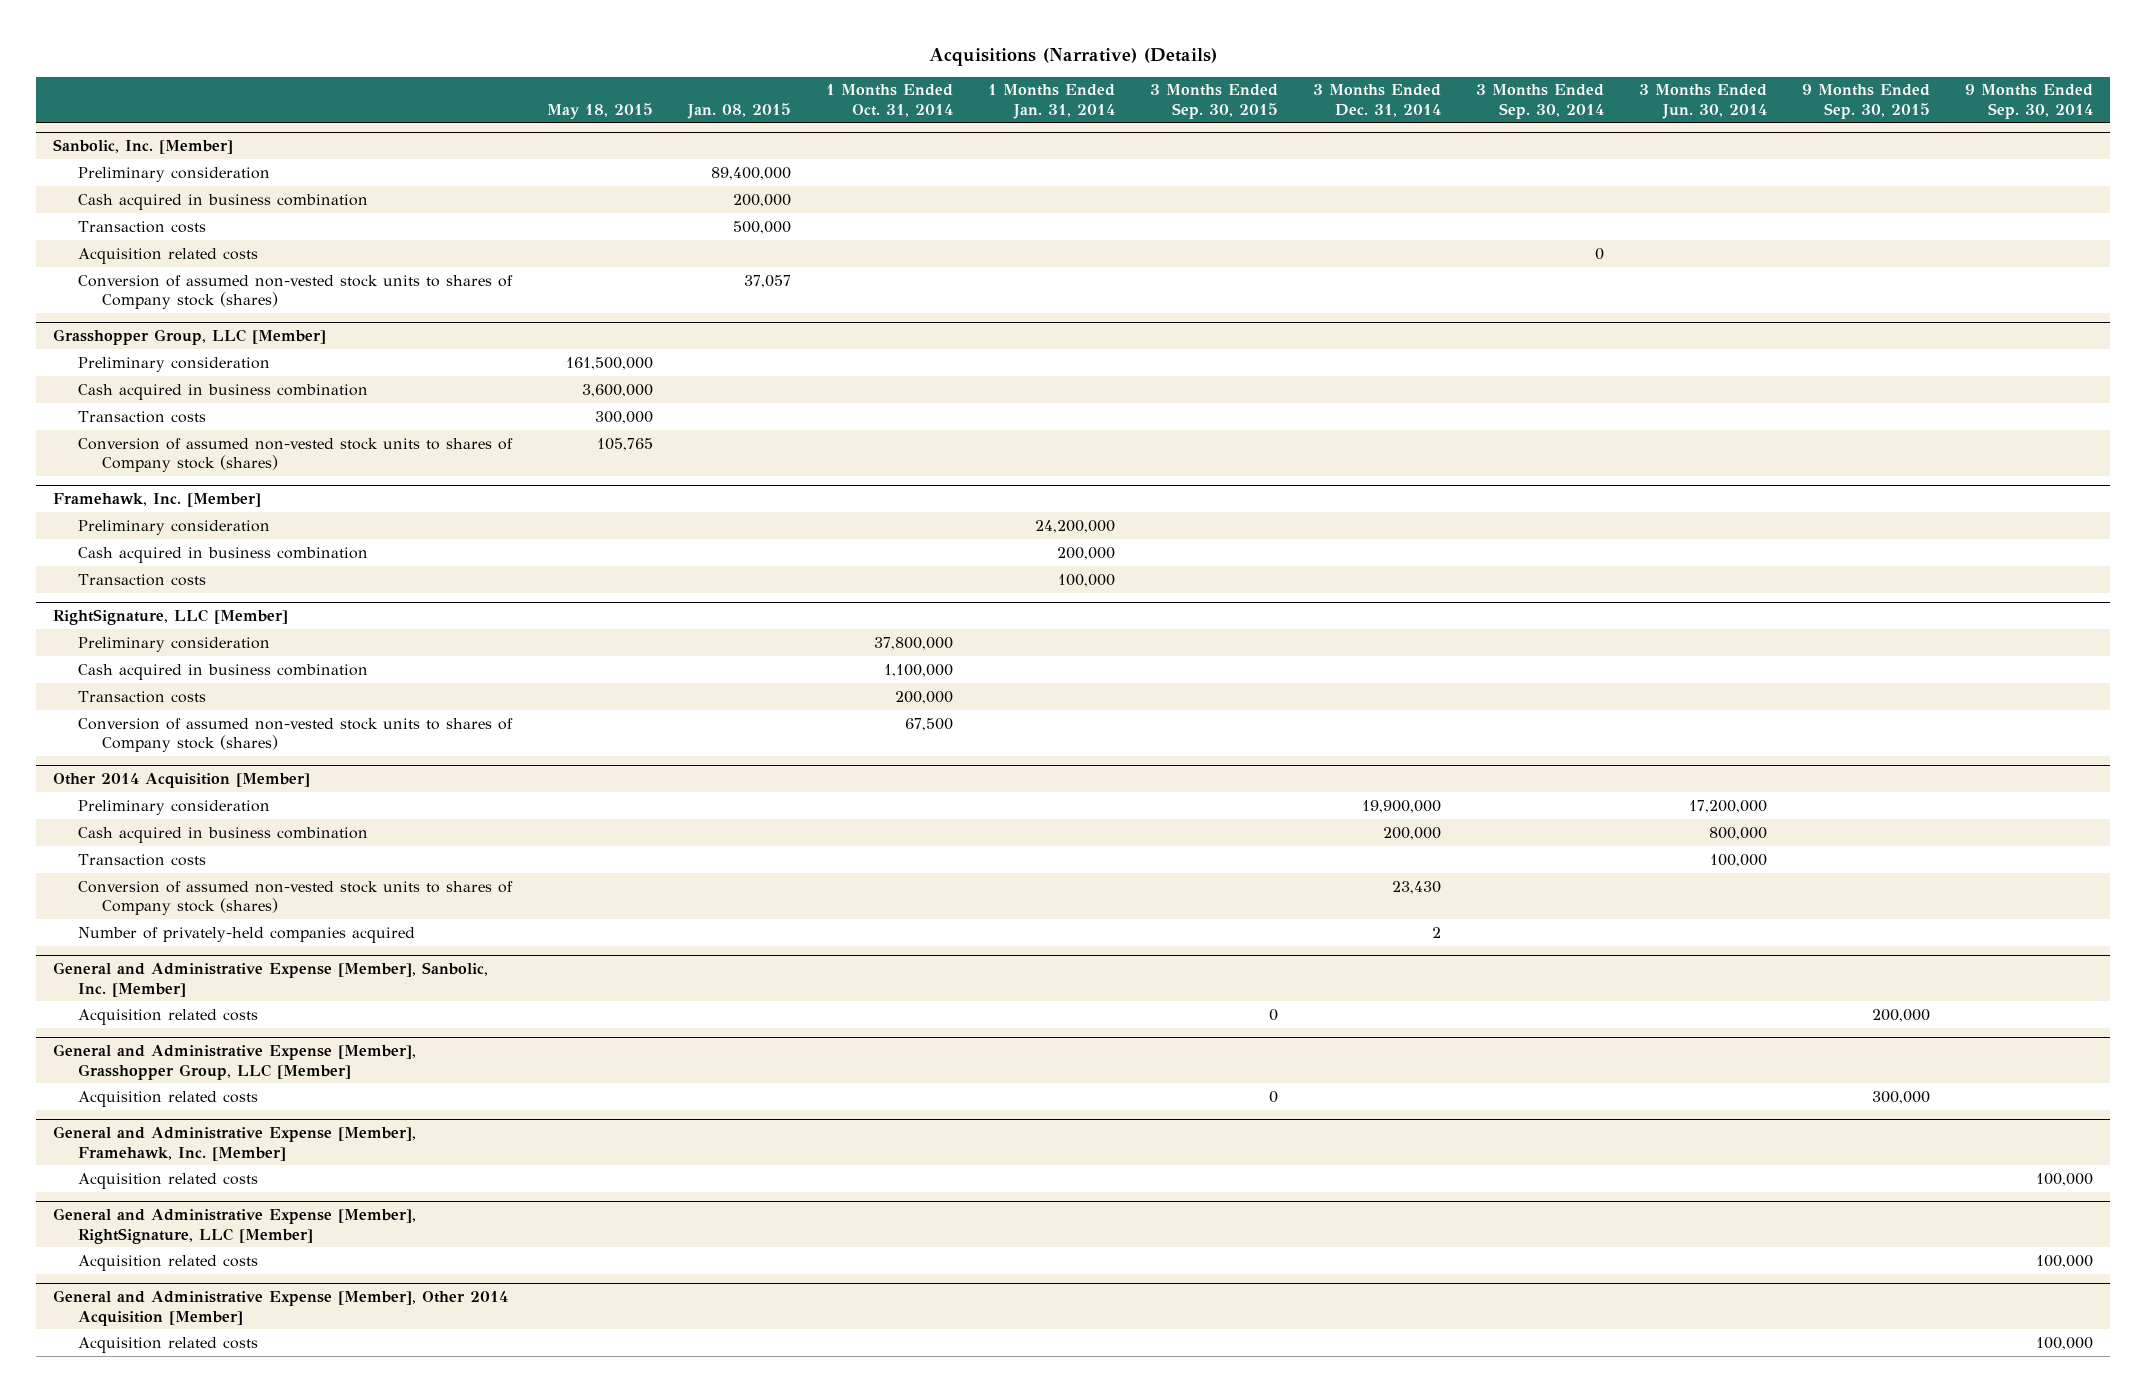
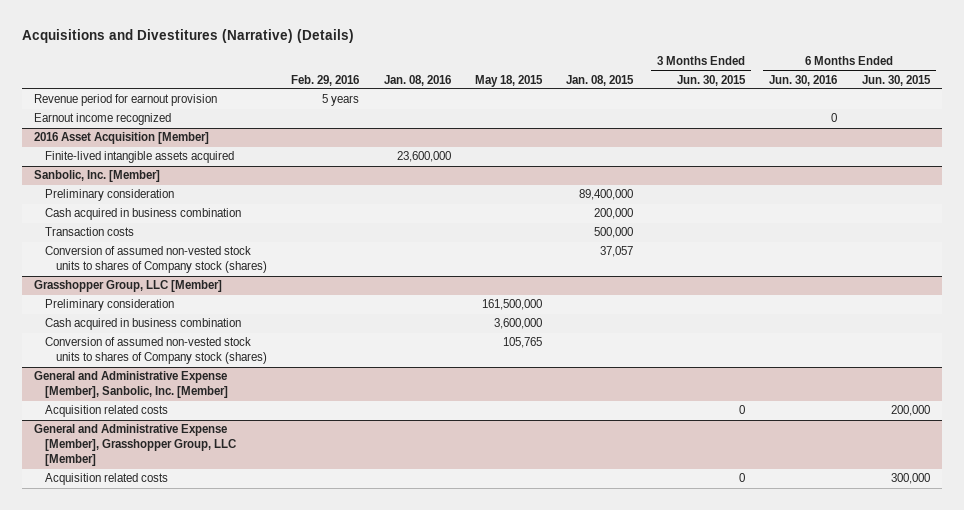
- Acquisitions (Narrative) (Details)
+ Acquisitions and Divestitures (Narrative) (Details)
- | May 18, 2015 | Jan. 08, 2015 | 1 Months Ended Oct. 31, 2014 | 1 Months Ended Jan. 31, 2014 | 3 Months Ended Sep. 30, 2015 | 3 Months Ended Dec. 31, 2014 | 3 Months Ended Sep. 30, 2014 | 3 Months Ended Jun. 30, 2014 | 9 Months Ended Sep. 30, 2015 | 9 Months Ended Sep. 30, 2014
+ | Feb. 29, 2016 | Jan. 08, 2016 | May 18, 2015 | Jan. 08, 2015 | 3 Months Ended Jun. 30, 2015 | 6 Months Ended Jun. 30, 2016 | 6 Months Ended Jun. 30, 2015
+ Revenue period for earnout provision | 5 years | | | | | |
+ Earnout income recognized | | | | | | 0 |
+ 2016 Asset Acquisition [Member]
+ Finite-lived intangible assets acquired | | 23,600,000 | | | | |
@ Sanbolic, Inc. [Member]
- Acquisition related costs | | | | | | | 0 | | |
@ Grasshopper Group, LLC [Member]
- Transaction costs | 300,000 | | | | | | | | |
- Framehawk, Inc. [Member]
- Preliminary consideration | | | | 24,200,000 | | | | | |
- Cash acquired in business combination | | | | 200,000 | | | | | |
- Transaction costs | | | | 100,000 | | | | | |
- RightSignature, LLC [Member]
- Preliminary consideration | | | 37,800,000 | | | | | | |
- Cash acquired in business combination | | | 1,100,000 | | | | | | |
- Transaction costs | | | 200,000 | | | | | | |
- Conversion of assumed non-vested stock units to shares of Company stock (shares) | | | 67,500 | | | | | | |
- Other 2014 Acquisition [Member]
- Preliminary consideration | | | | | | 19,900,000 | | 17,200,000 | |
- Cash acquired in business combination | | | | | | 200,000 | | 800,000 | |
- Transaction costs | | | | | | | | 100,000 | |
- Conversion of assumed non-vested stock units to shares of Company stock (shares) | | | | | | 23,430 | | | |
- Number of privately-held companies acquired | | | | | | 2 | | | |
- General and Administrative Expense [Member], Framehawk, Inc. [Member]
- Acquisition related costs | | | | | | | | | | 100,000
- General and Administrative Expense [Member], RightSignature, LLC [Member]
- Acquisition related costs | | | | | | | | | | 100,000
- General and Administrative Expense [Member], Other 2014 Acquisition [Member]
- Acquisition related costs | | | | | | | | | | 100,000

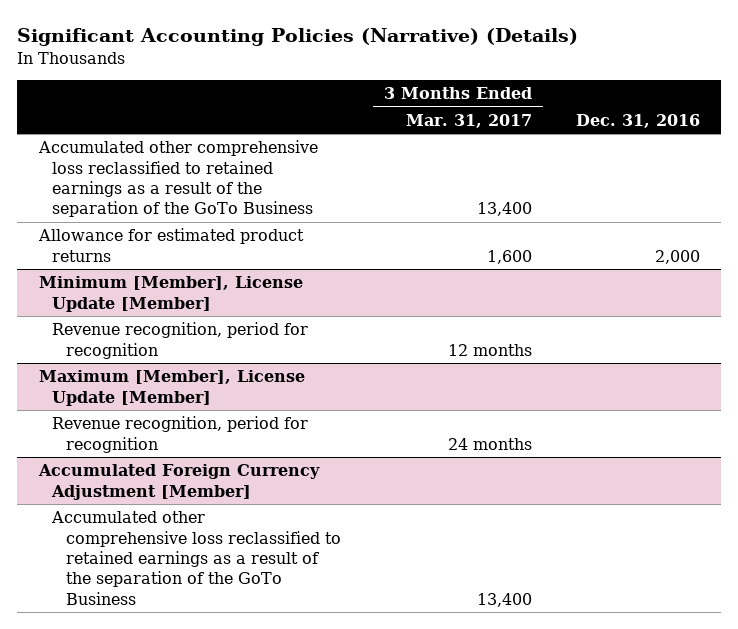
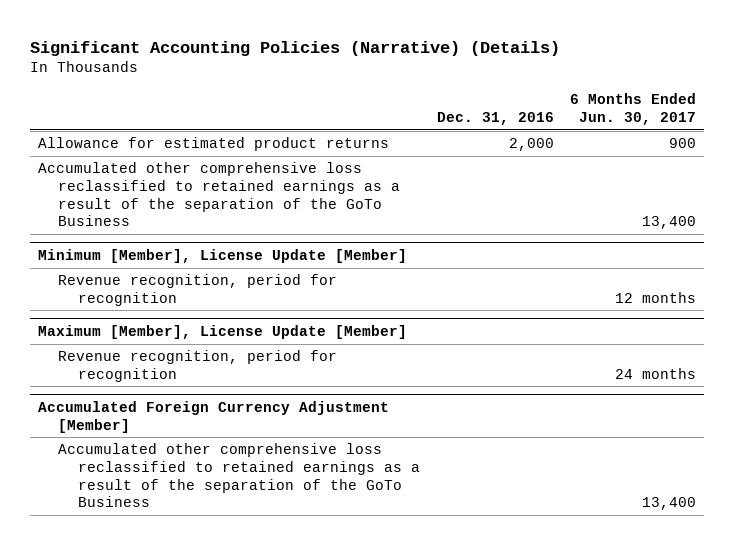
- | 3 Months Ended Mar. 31, 2017 | Dec. 31, 2016
+ | Dec. 31, 2016 | 6 Months Ended Jun. 30, 2017
moved down: Accumulated other comprehensive loss reclassified to retained earnings as a result of the separation of the GoTo Business | | 13,400

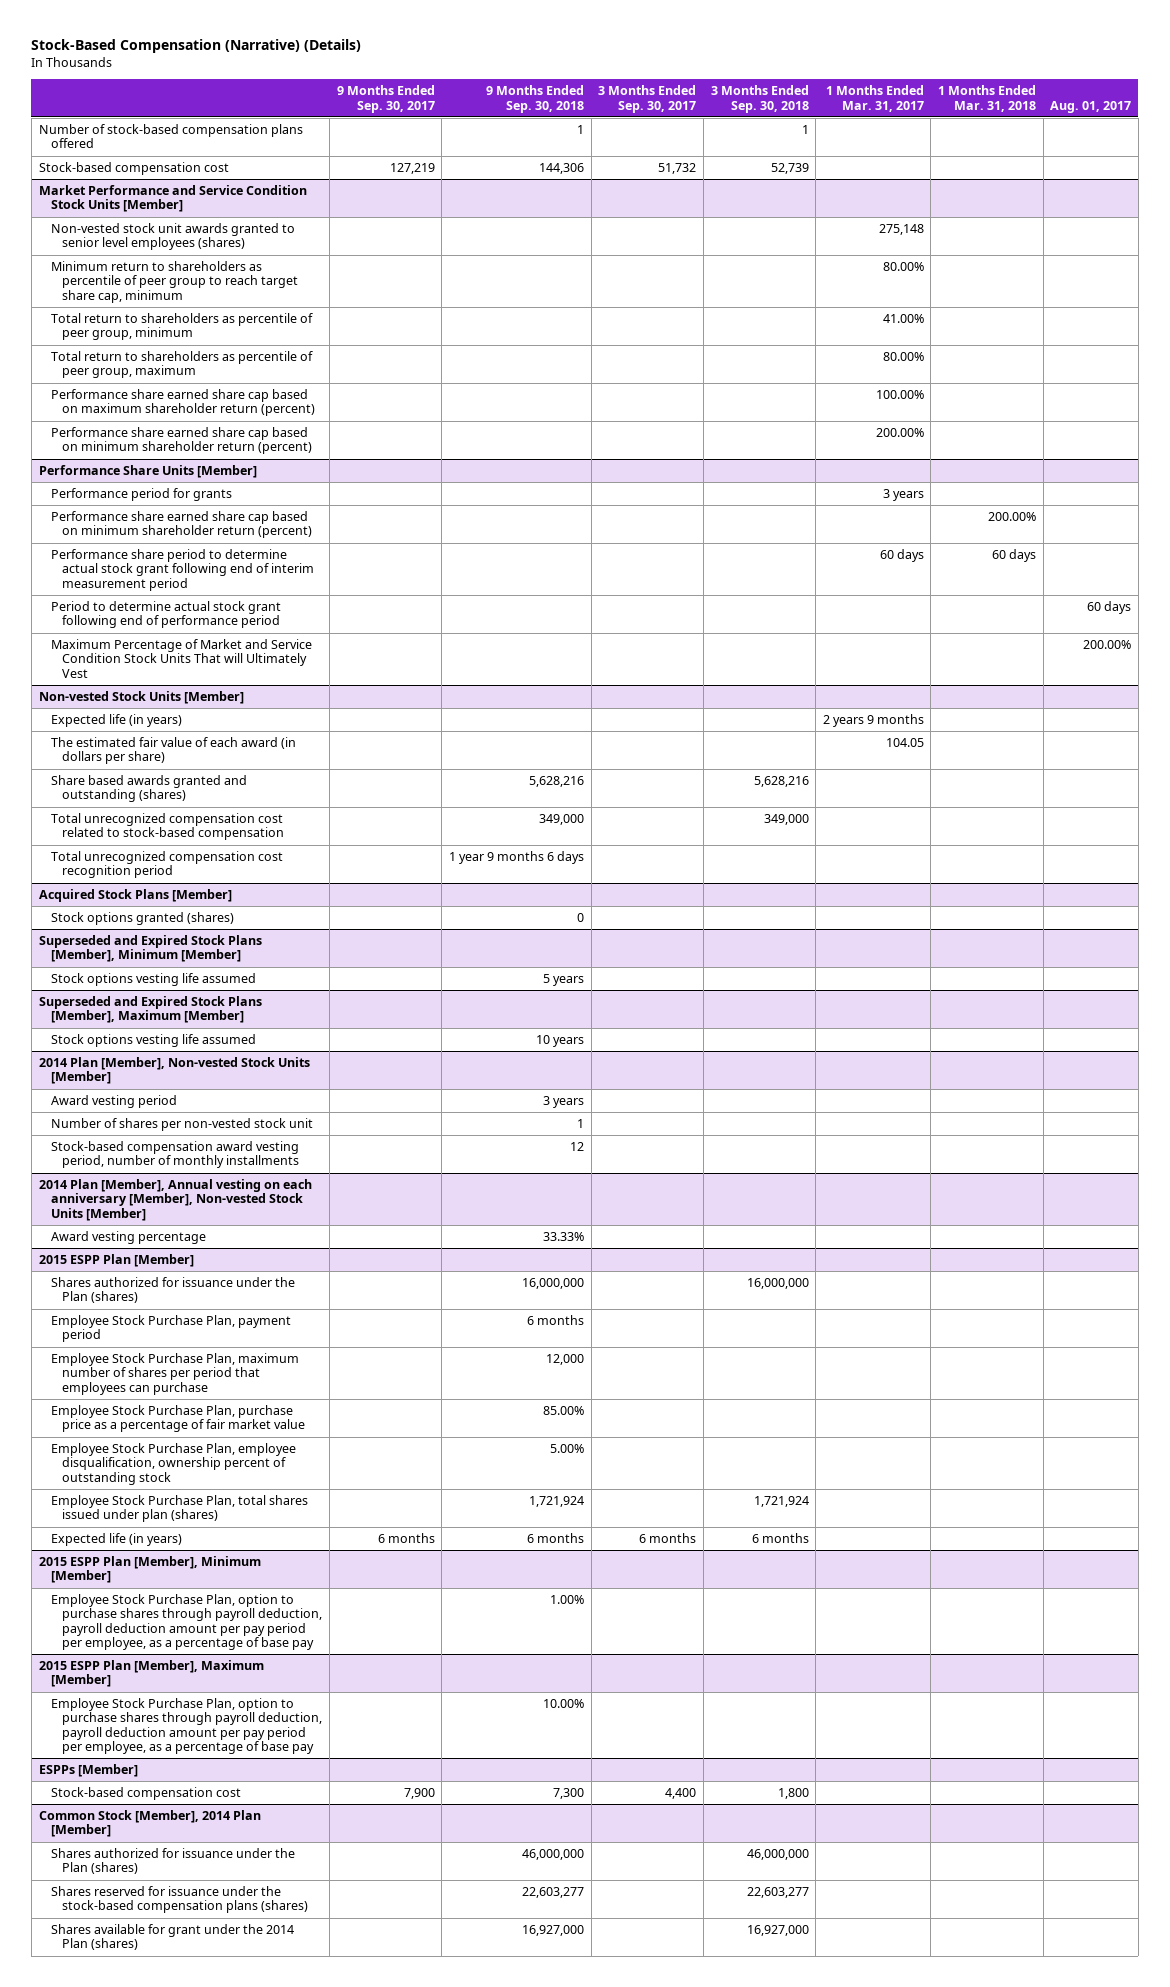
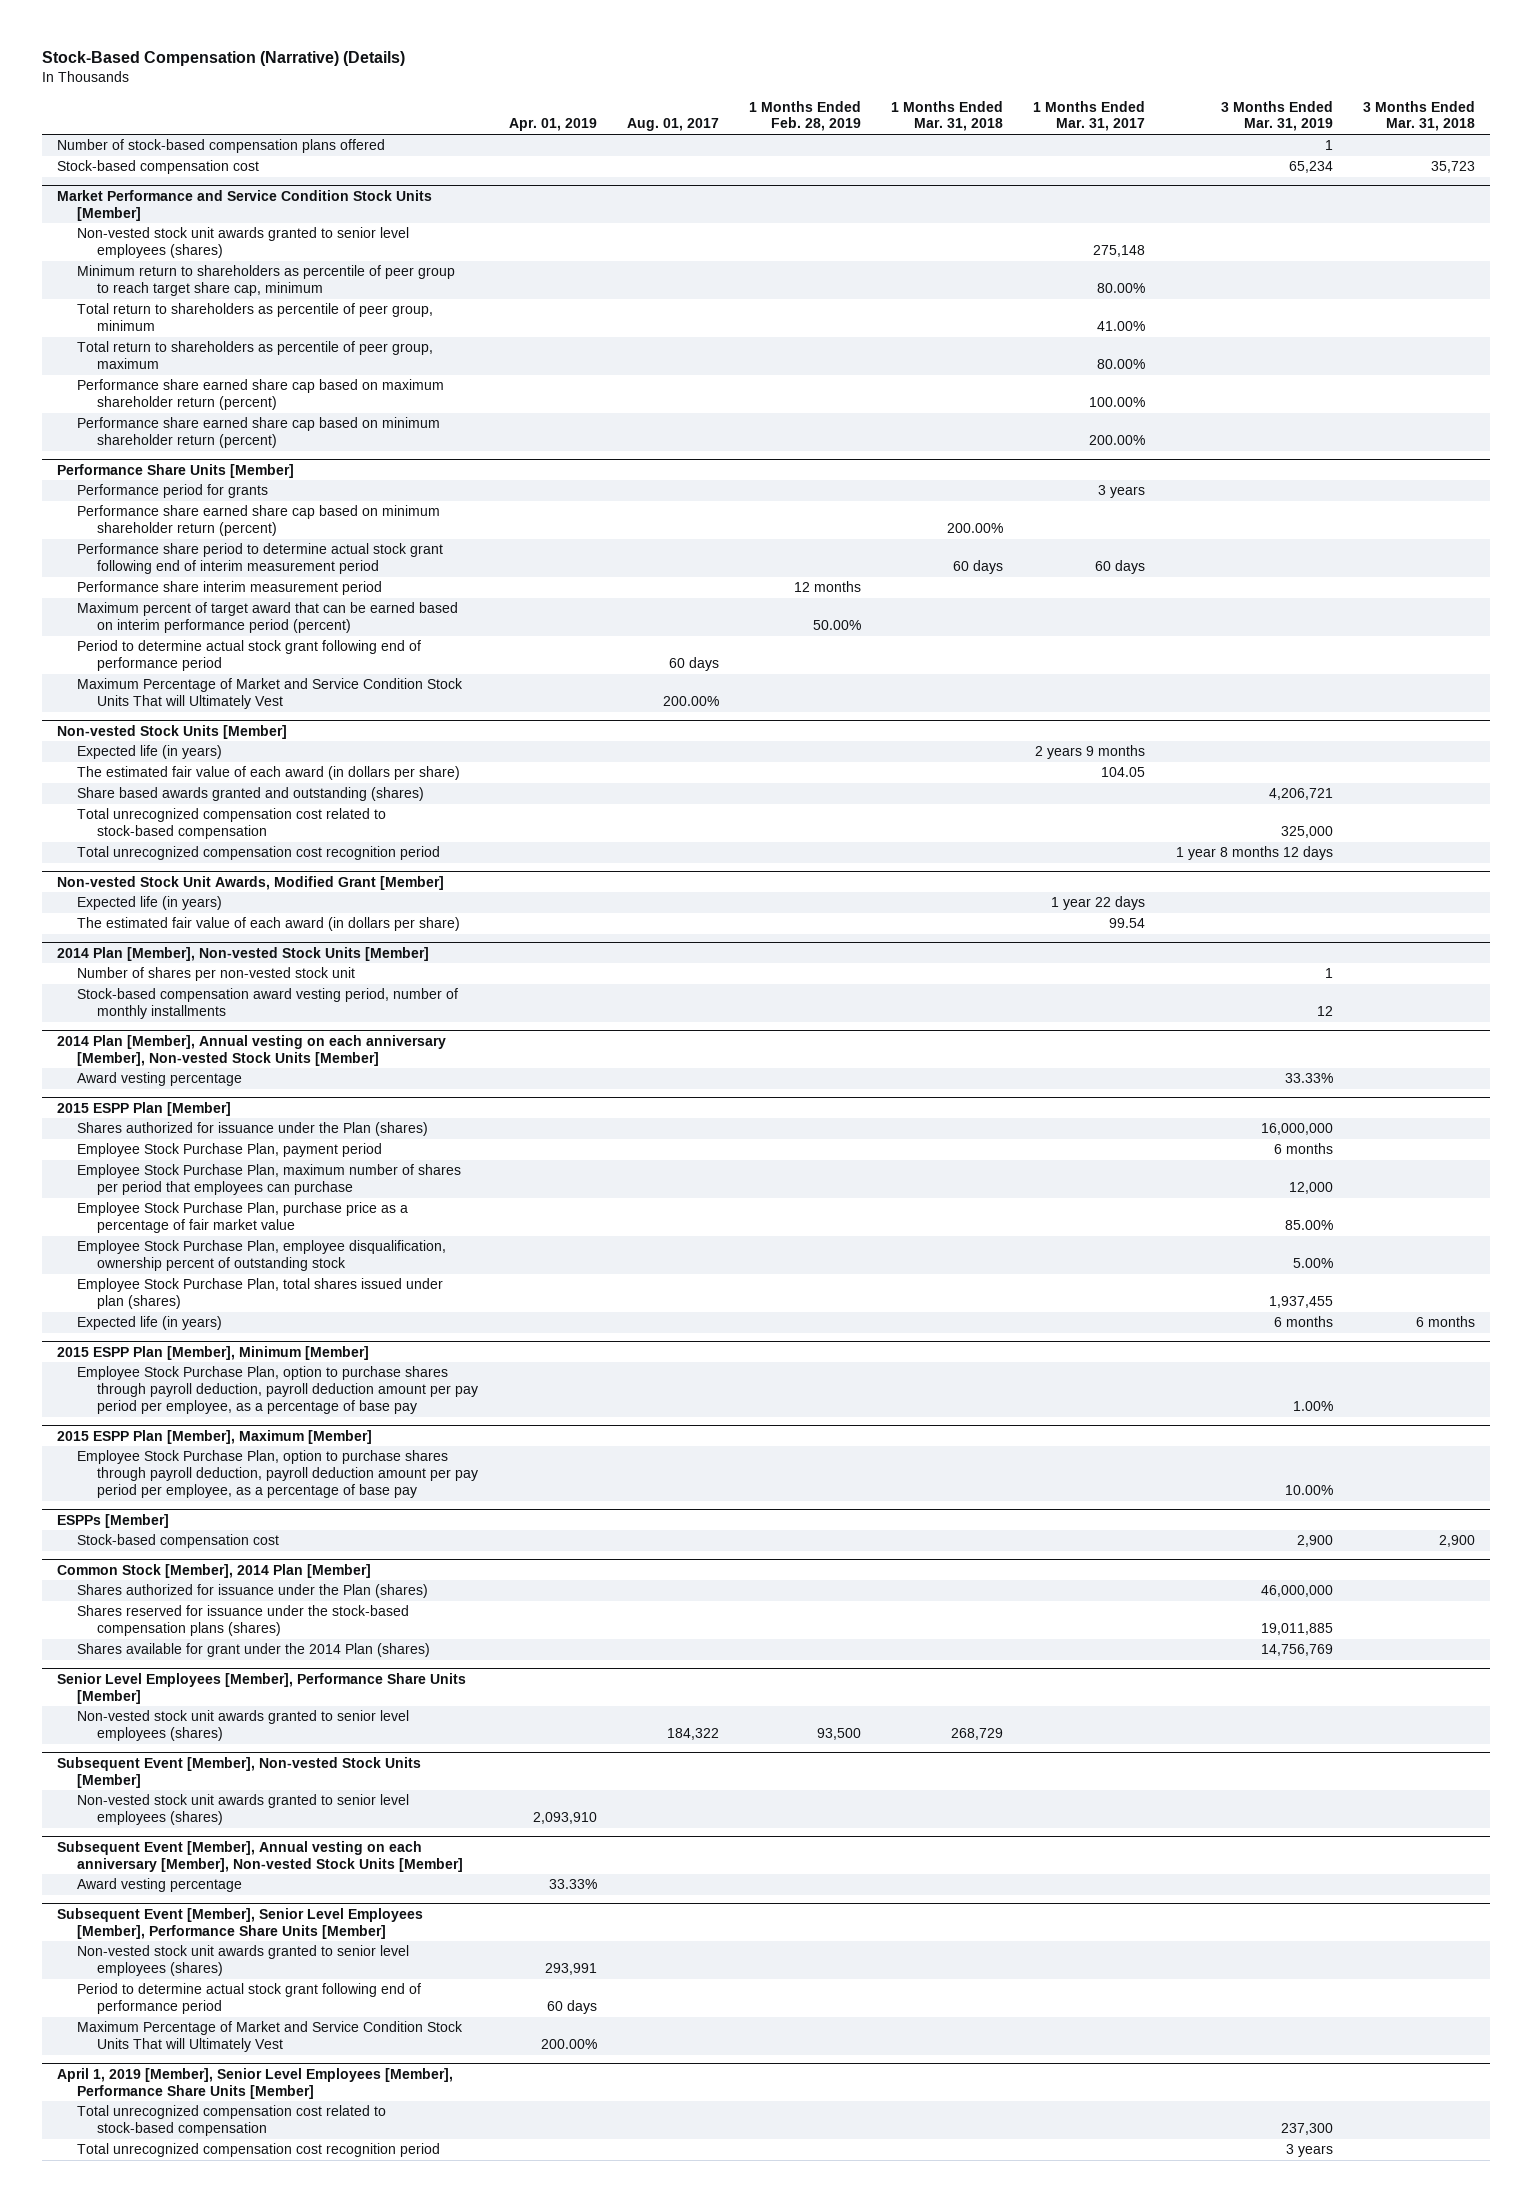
- | 9 Months Ended Sep. 30, 2017 | 9 Months Ended Sep. 30, 2018 | 3 Months Ended Sep. 30, 2017 | 3 Months Ended Sep. 30, 2018 | 1 Months Ended Mar. 31, 2017 | 1 Months Ended Mar. 31, 2018 | Aug. 01, 2017
+ | Apr. 01, 2019 | Aug. 01, 2017 | 1 Months Ended Feb. 28, 2019 | 1 Months Ended Mar. 31, 2018 | 1 Months Ended Mar. 31, 2017 | 3 Months Ended Mar. 31, 2019 | 3 Months Ended Mar. 31, 2018
@ Performance Share Units [Member]
+ Performance share interim measurement period | | | 12 months | | | |
+ Maximum percent of target award that can be earned based on interim performance period (percent) | | | 50.00% | | | |
- Acquired Stock Plans [Member]
- Stock options granted (shares) | | 0 | | | | |
- Superseded and Expired Stock Plans [Member], Minimum [Member]
- Stock options vesting life assumed | | 5 years | | | | |
- Superseded and Expired Stock Plans [Member], Maximum [Member]
- Stock options vesting life assumed | | 10 years | | | | |
+ Non-vested Stock Unit Awards, Modified Grant [Member]
+ Expected life (in years) | | | | | 1 year 22 days | |
+ The estimated fair value of each award (in dollars per share) | | | | | 99.54 | |
@ 2014 Plan [Member], Non-vested Stock Units [Member]
- Award vesting period | | 3 years | | | | |
+ Senior Level Employees [Member], Performance Share Units [Member]
+ Non-vested stock unit awards granted to senior level employees (shares) | | 184,322 | 93,500 | 268,729 | | |
+ Subsequent Event [Member], Non-vested Stock Units [Member]
+ Non-vested stock unit awards granted to senior level employees (shares) | 2,093,910 | | | | | |
+ Subsequent Event [Member], Annual vesting on each anniversary [Member], Non-vested Stock Units [Member]
+ Award vesting percentage | 33.33% | | | | | |
+ Subsequent Event [Member], Senior Level Employees [Member], Performance Share Units [Member]
+ Non-vested stock unit awards granted to senior level employees (shares) | 293,991 | | | | | |
+ Period to determine actual stock grant following end of performance period | 60 days | | | | | |
+ Maximum Percentage of Market and Service Condition Stock Units That will Ultimately Vest | 200.00% | | | | | |
+ April 1, 2019 [Member], Senior Level Employees [Member], Performance Share Units [Member]
+ Total unrecognized compensation cost related to stock-based compensation | | | | | | 237,300 |
+ Total unrecognized compensation cost recognition period | | | | | | 3 years |

